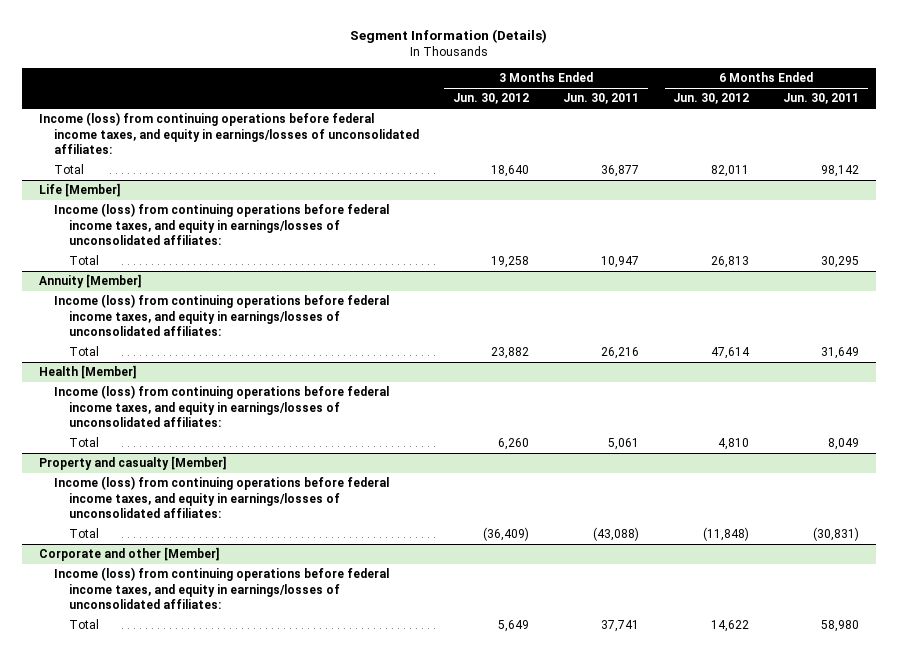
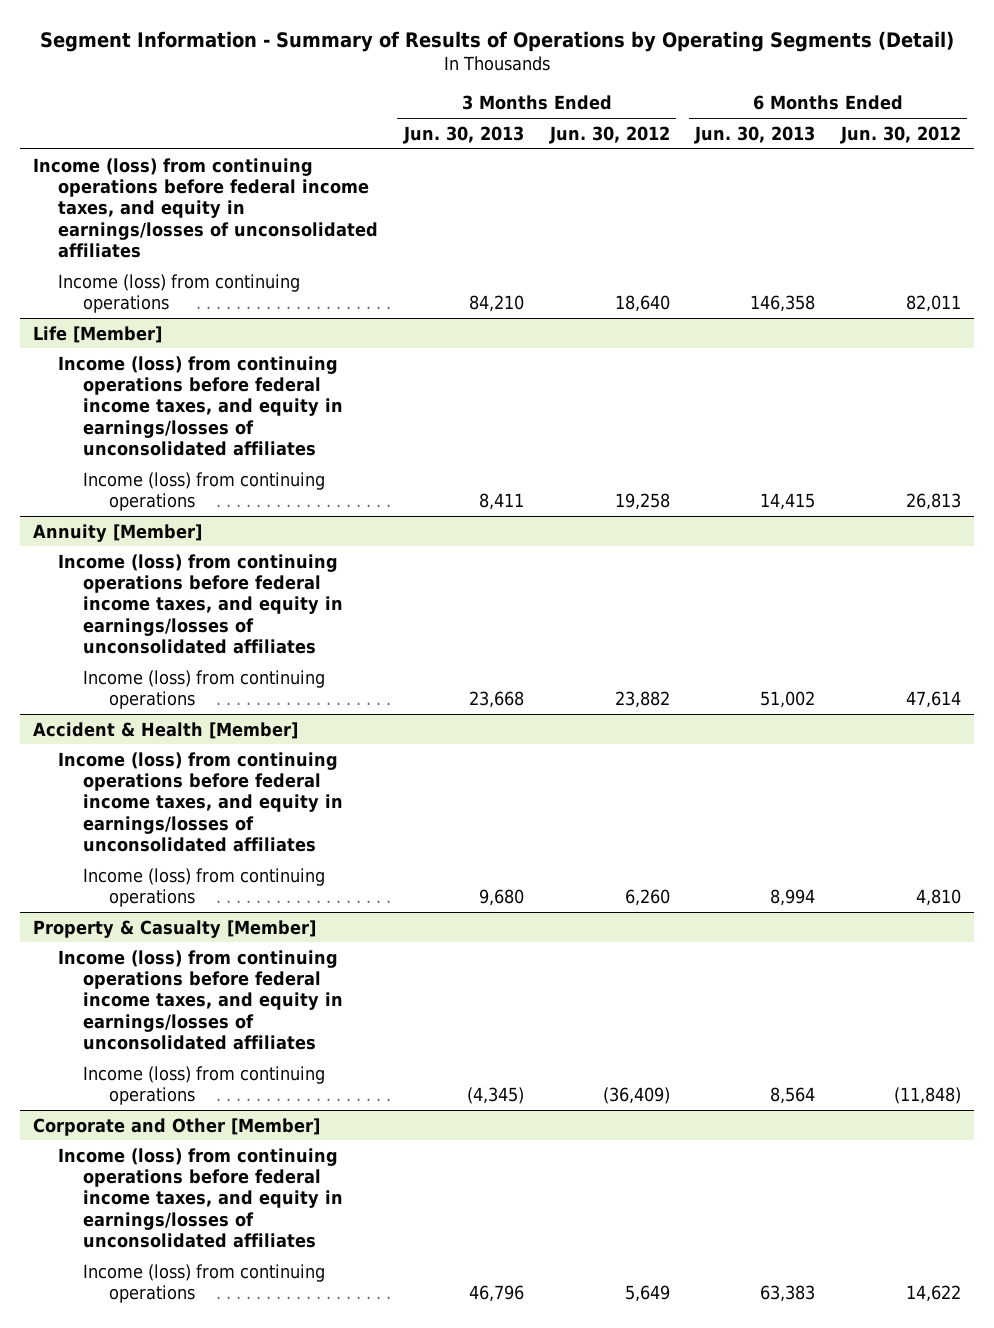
- Segment Information (Details)
+ Segment Information - Summary of Results of Operations by Operating Segments (Detail)
- | 3 Months Ended Jun. 30, 2012 | 3 Months Ended Jun. 30, 2011 | 6 Months Ended Jun. 30, 2012 | 6 Months Ended Jun. 30, 2011
+ | 3 Months Ended Jun. 30, 2013 | 3 Months Ended Jun. 30, 2012 | 6 Months Ended Jun. 30, 2013 | 6 Months Ended Jun. 30, 2012
- Income (loss) from continuing operations before federal income taxes, and equity in earnings/losses of unconsolidated affiliates:
- Total | 18,640 | 36,877 | 82,011 | 98,142
+ Income (loss) from continuing operations before federal income taxes, and equity in earnings/losses of unconsolidated affiliates
+ Income (loss) from continuing operations | 84,210 | 18,640 | 146,358 | 82,011
@ Life [Member]
- Income (loss) from continuing operations before federal income taxes, and equity in earnings/losses of unconsolidated affiliates:
- Total | 19,258 | 10,947 | 26,813 | 30,295
+ Income (loss) from continuing operations before federal income taxes, and equity in earnings/losses of unconsolidated affiliates
+ Income (loss) from continuing operations | 8,411 | 19,258 | 14,415 | 26,813
@ Annuity [Member]
- Income (loss) from continuing operations before federal income taxes, and equity in earnings/losses of unconsolidated affiliates:
- Total | 23,882 | 26,216 | 47,614 | 31,649
- Health [Member]
- Income (loss) from continuing operations before federal income taxes, and equity in earnings/losses of unconsolidated affiliates:
- Total | 6,260 | 5,061 | 4,810 | 8,049
- Property and casualty [Member]
- Income (loss) from continuing operations before federal income taxes, and equity in earnings/losses of unconsolidated affiliates:
- Total | (36,409) | (43,088) | (11,848) | (30,831)
- Corporate and other [Member]
- Income (loss) from continuing operations before federal income taxes, and equity in earnings/losses of unconsolidated affiliates:
- Total | 5,649 | 37,741 | 14,622 | 58,980
@ Annuity [Member]
+ Income (loss) from continuing operations before federal income taxes, and equity in earnings/losses of unconsolidated affiliates
+ Income (loss) from continuing operations | 23,668 | 23,882 | 51,002 | 47,614
+ Accident & Health [Member]
+ Income (loss) from continuing operations before federal income taxes, and equity in earnings/losses of unconsolidated affiliates
+ Income (loss) from continuing operations | 9,680 | 6,260 | 8,994 | 4,810
+ Property & Casualty [Member]
+ Income (loss) from continuing operations before federal income taxes, and equity in earnings/losses of unconsolidated affiliates
+ Income (loss) from continuing operations | (4,345) | (36,409) | 8,564 | (11,848)
+ Corporate and Other [Member]
+ Income (loss) from continuing operations before federal income taxes, and equity in earnings/losses of unconsolidated affiliates
+ Income (loss) from continuing operations | 46,796 | 5,649 | 63,383 | 14,622

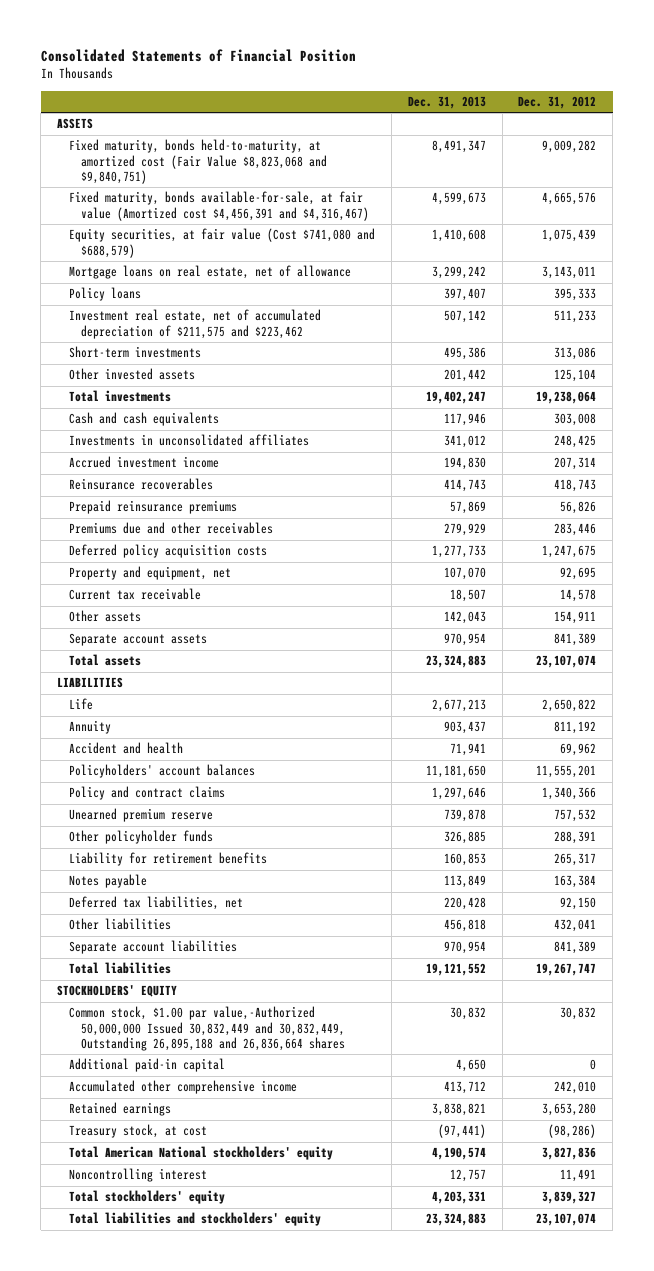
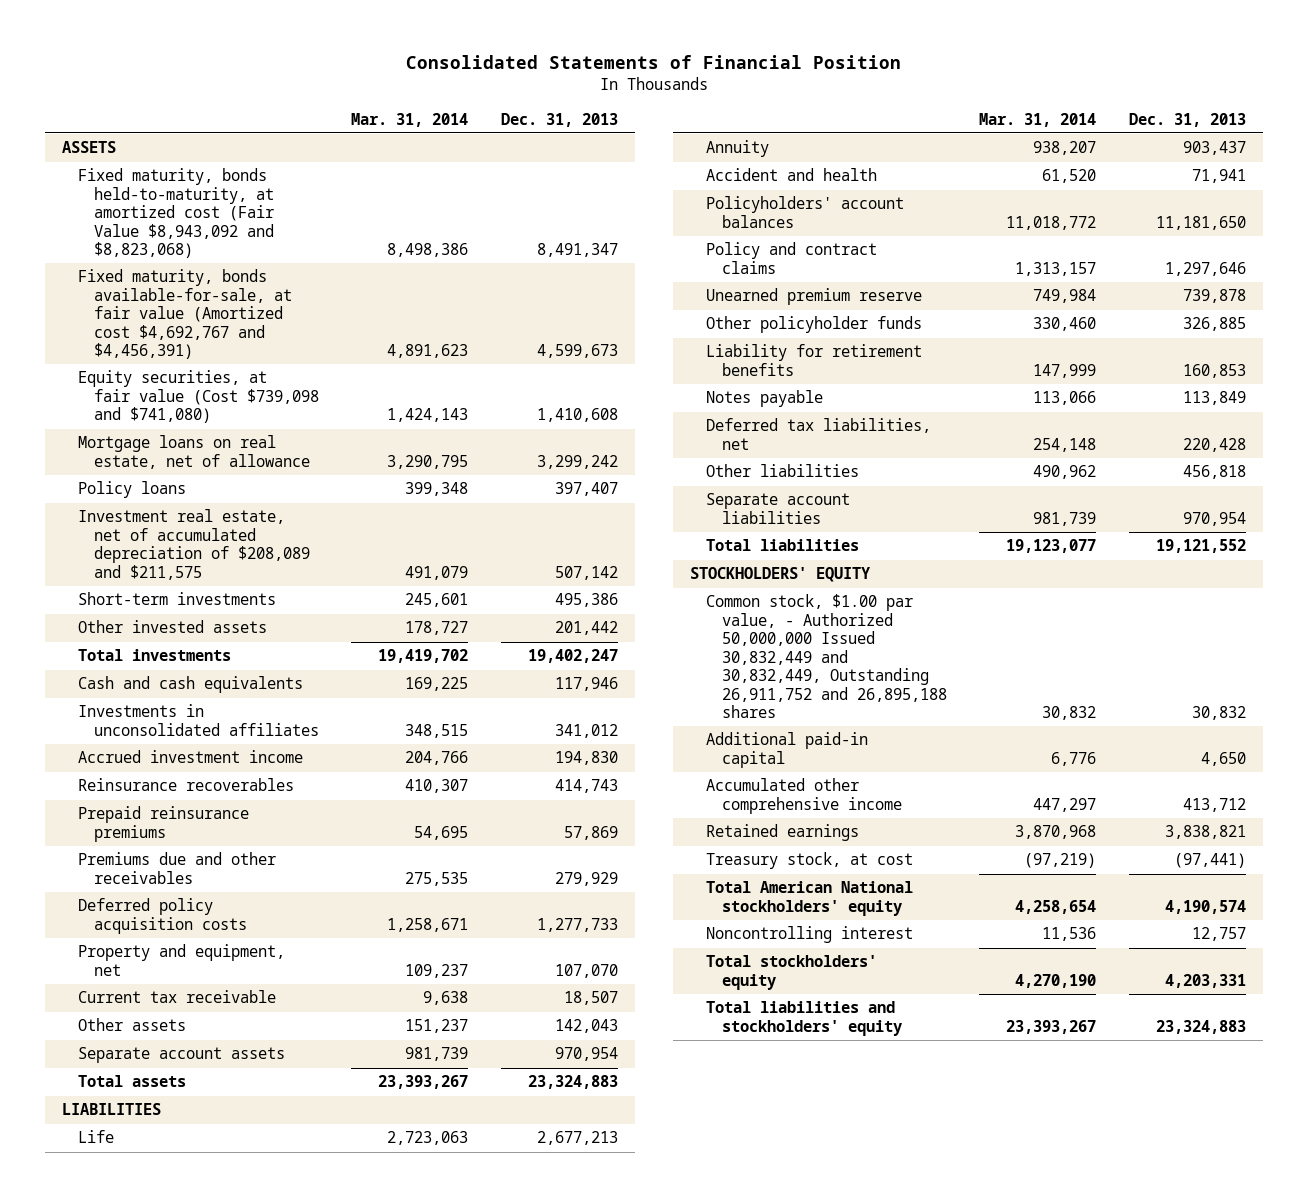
- | Dec. 31, 2013 | Dec. 31, 2012
+ | Mar. 31, 2014 | Dec. 31, 2013
- Fixed maturity, bonds held-to-maturity, at amortized cost (Fair Value $8,823,068 and $9,840,751) | 8,491,347 | 9,009,282
- Fixed maturity, bonds available-for-sale, at fair value (Amortized cost $4,456,391 and $4,316,467) | 4,599,673 | 4,665,576
- Equity securities, at fair value (Cost $741,080 and $688,579) | 1,410,608 | 1,075,439
+ Fixed maturity, bonds held-to-maturity, at amortized cost (Fair Value $8,943,092 and $8,823,068) | 8,498,386 | 8,491,347
+ Fixed maturity, bonds available-for-sale, at fair value (Amortized cost $4,692,767 and $4,456,391) | 4,891,623 | 4,599,673
+ Equity securities, at fair value (Cost $739,098 and $741,080) | 1,424,143 | 1,410,608
- Investment real estate, net of accumulated depreciation of $211,575 and $223,462 | 507,142 | 511,233
+ Investment real estate, net of accumulated depreciation of $208,089 and $211,575 | 491,079 | 507,142
- Common stock, $1.00 par value,-Authorized 50,000,000 Issued 30,832,449 and 30,832,449, Outstanding 26,895,188 and 26,836,664 shares | 30,832 | 30,832
+ Common stock, $1.00 par value, - Authorized 50,000,000 Issued 30,832,449 and 30,832,449, Outstanding 26,911,752 and 26,895,188 shares | 30,832 | 30,832

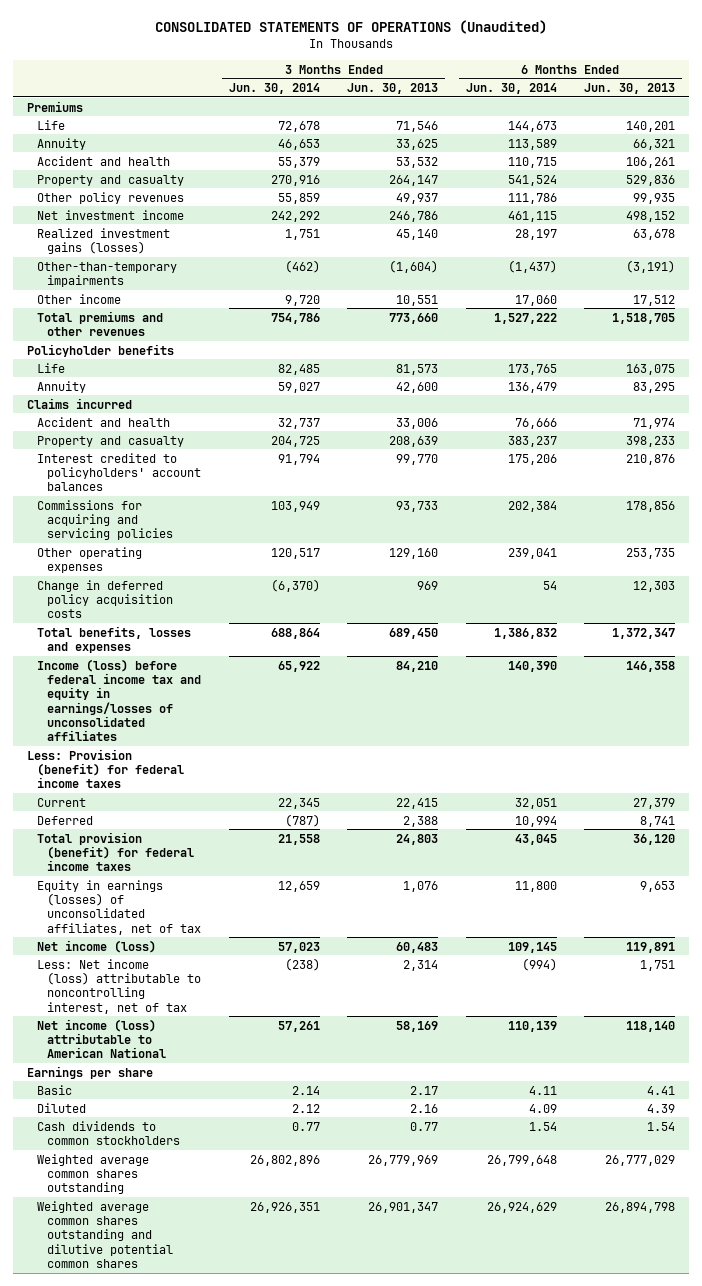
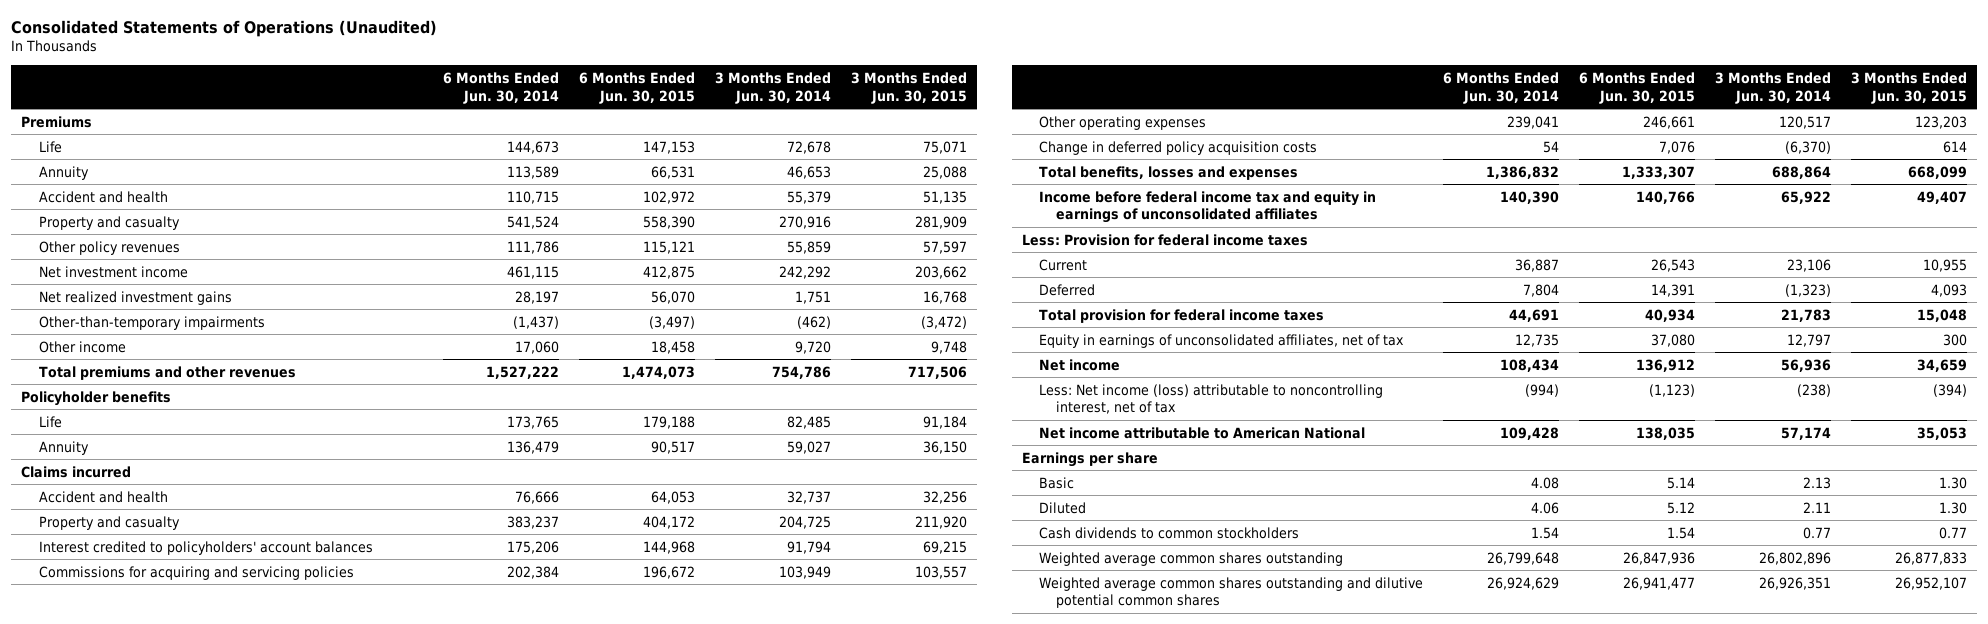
- CONSOLIDATED STATEMENTS OF OPERATIONS (Unaudited)
+ Consolidated Statements of Operations (Unaudited)
- | 3 Months Ended Jun. 30, 2014 | 3 Months Ended Jun. 30, 2013 | 6 Months Ended Jun. 30, 2014 | 6 Months Ended Jun. 30, 2013
+ | 6 Months Ended Jun. 30, 2014 | 6 Months Ended Jun. 30, 2015 | 3 Months Ended Jun. 30, 2014 | 3 Months Ended Jun. 30, 2015
- Realized investment gains (losses) | 1,751 | 45,140 | 28,197 | 63,678
+ Net realized investment gains | 28,197 | 56,070 | 1,751 | 16,768
- Income (loss) before federal income tax and equity in earnings/losses of unconsolidated affiliates | 65,922 | 84,210 | 140,390 | 146,358
- Less: Provision (benefit) for federal income taxes
- Current | 22,345 | 22,415 | 32,051 | 27,379
- Deferred | (787) | 2,388 | 10,994 | 8,741
- Total provision (benefit) for federal income taxes | 21,558 | 24,803 | 43,045 | 36,120
- Equity in earnings (losses) of unconsolidated affiliates, net of tax | 12,659 | 1,076 | 11,800 | 9,653
- Net income (loss) | 57,023 | 60,483 | 109,145 | 119,891
+ Income before federal income tax and equity in earnings of unconsolidated affiliates | 140,390 | 140,766 | 65,922 | 49,407
+ Less: Provision for federal income taxes
+ Current | 36,887 | 26,543 | 23,106 | 10,955
+ Deferred | 7,804 | 14,391 | (1,323) | 4,093
+ Total provision for federal income taxes | 44,691 | 40,934 | 21,783 | 15,048
+ Equity in earnings of unconsolidated affiliates, net of tax | 12,735 | 37,080 | 12,797 | 300
+ Net income | 108,434 | 136,912 | 56,936 | 34,659
- Net income (loss) attributable to American National | 57,261 | 58,169 | 110,139 | 118,140
+ Net income attributable to American National | 109,428 | 138,035 | 57,174 | 35,053
- Basic | 2.14 | 2.17 | 4.11 | 4.41
- Diluted | 2.12 | 2.16 | 4.09 | 4.39
+ Basic | 4.08 | 5.14 | 2.13 | 1.30
+ Diluted | 4.06 | 5.12 | 2.11 | 1.30

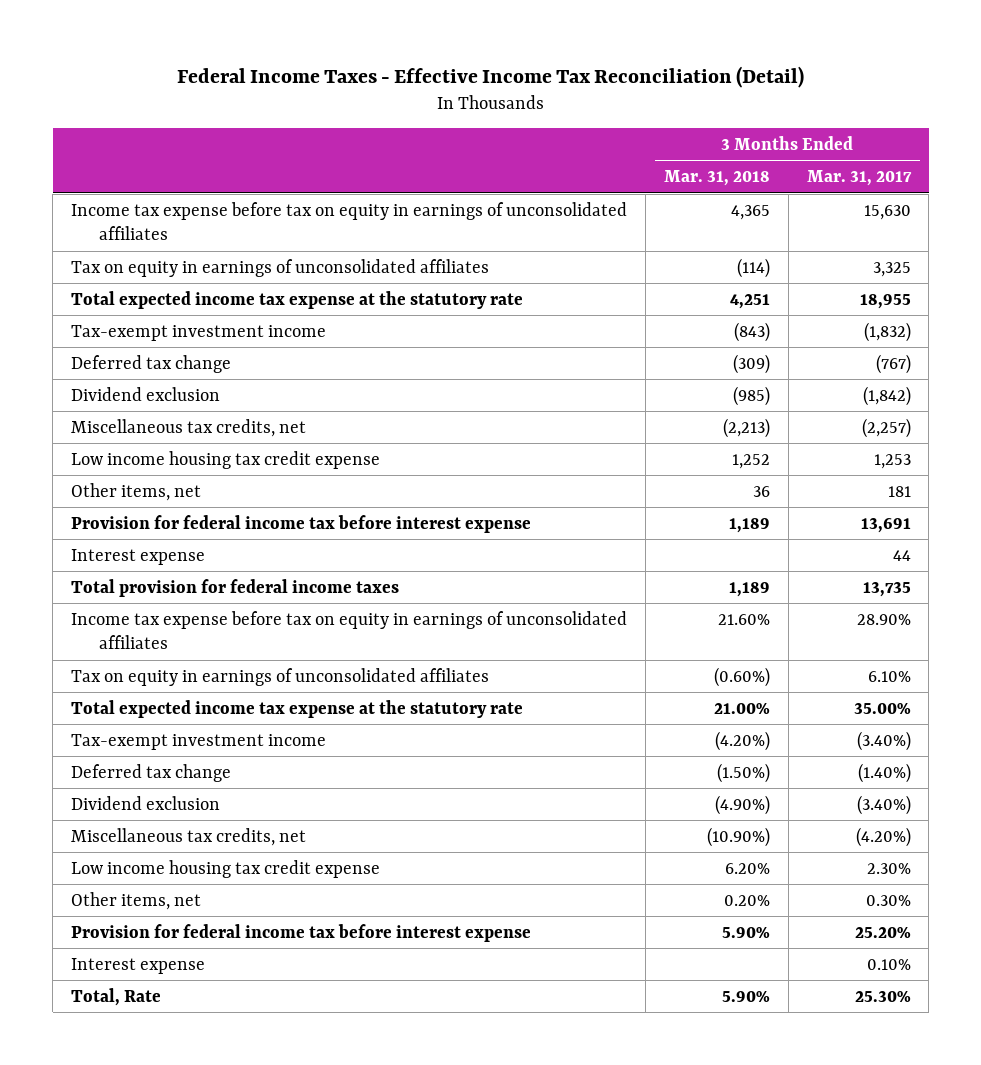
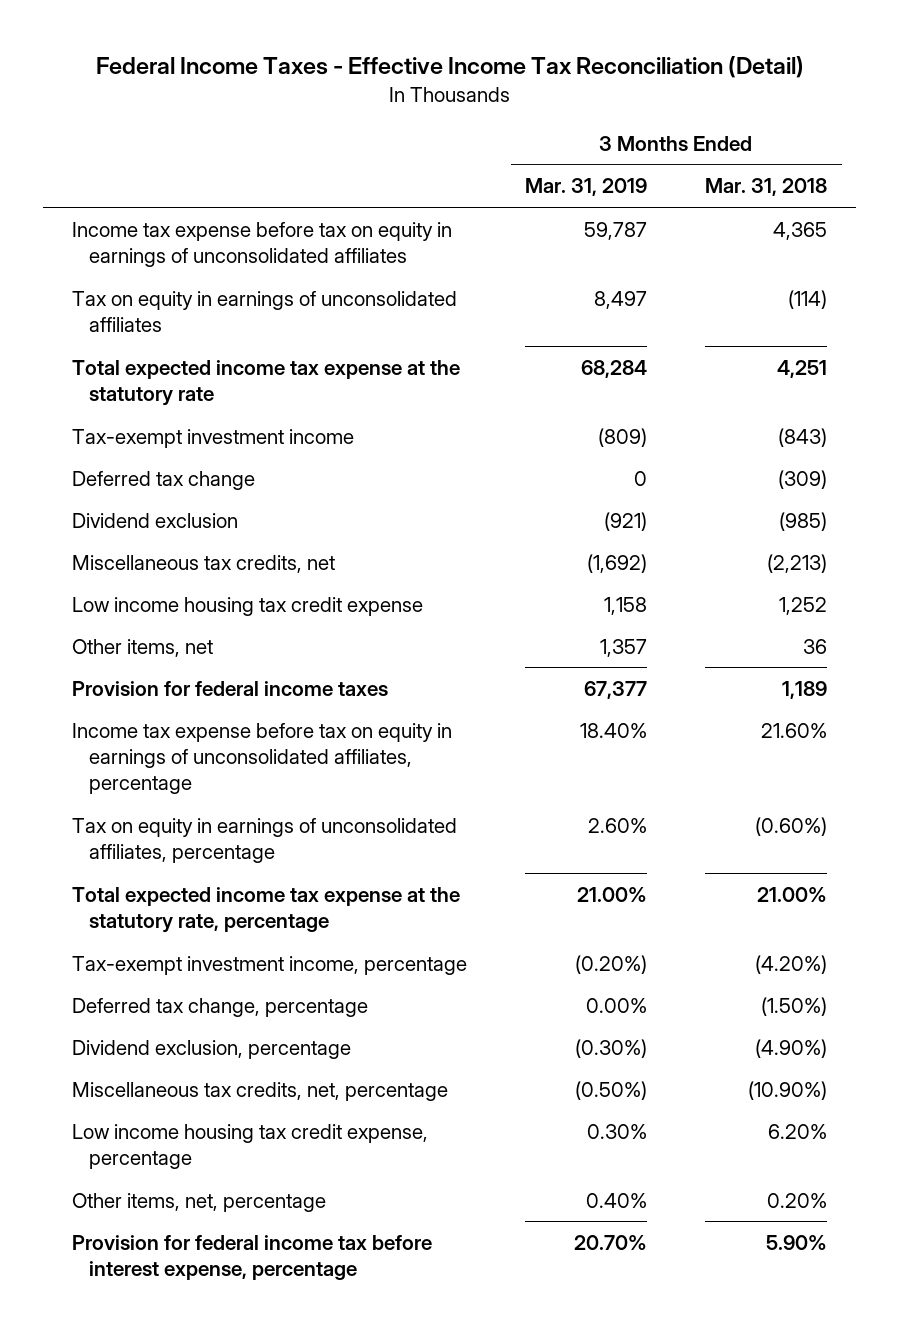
- | 3 Months Ended Mar. 31, 2018 | 3 Months Ended Mar. 31, 2017
+ | 3 Months Ended Mar. 31, 2019 | 3 Months Ended Mar. 31, 2018
- Provision for federal income tax before interest expense | 1,189 | 13,691
- Interest expense | | 44
- Total provision for federal income taxes | 1,189 | 13,735
- Income tax expense before tax on equity in earnings of unconsolidated affiliates | 21.60% | 28.90%
- Tax on equity in earnings of unconsolidated affiliates | (0.60%) | 6.10%
- Total expected income tax expense at the statutory rate | 21.00% | 35.00%
- Tax-exempt investment income | (4.20%) | (3.40%)
- Deferred tax change | (1.50%) | (1.40%)
- Dividend exclusion | (4.90%) | (3.40%)
- Miscellaneous tax credits, net | (10.90%) | (4.20%)
- Low income housing tax credit expense | 6.20% | 2.30%
- Other items, net | 0.20% | 0.30%
- Provision for federal income tax before interest expense | 5.90% | 25.20%
- Interest expense | | 0.10%
- Total, Rate | 5.90% | 25.30%
+ Provision for federal income taxes | 67,377 | 1,189
+ Income tax expense before tax on equity in earnings of unconsolidated affiliates, percentage | 18.40% | 21.60%
+ Tax on equity in earnings of unconsolidated affiliates, percentage | 2.60% | (0.60%)
+ Total expected income tax expense at the statutory rate, percentage | 21.00% | 21.00%
+ Tax-exempt investment income, percentage | (0.20%) | (4.20%)
+ Deferred tax change, percentage | 0.00% | (1.50%)
+ Dividend exclusion, percentage | (0.30%) | (4.90%)
+ Miscellaneous tax credits, net, percentage | (0.50%) | (10.90%)
+ Low income housing tax credit expense, percentage | 0.30% | 6.20%
+ Other items, net, percentage | 0.40% | 0.20%
+ Provision for federal income tax before interest expense, percentage | 20.70% | 5.90%

